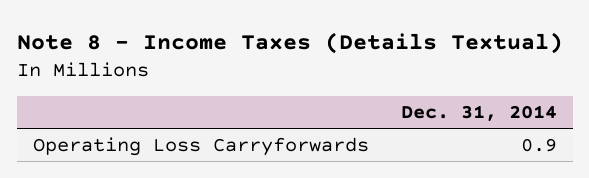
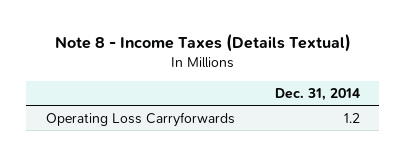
- Operating Loss Carryforwards | 0.9
+ Operating Loss Carryforwards | 1.2

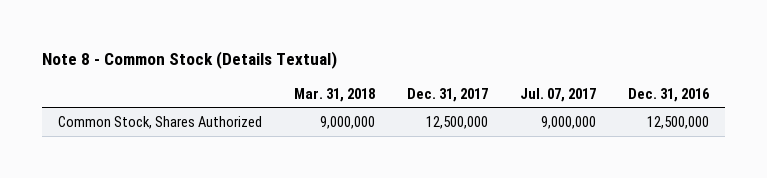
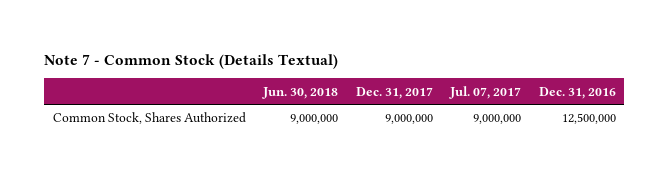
- Note 8 - Common Stock (Details Textual)
+ Note 7 - Common Stock (Details Textual)
- | Mar. 31, 2018 | Dec. 31, 2017 | Jul. 07, 2017 | Dec. 31, 2016
+ | Jun. 30, 2018 | Dec. 31, 2017 | Jul. 07, 2017 | Dec. 31, 2016
- Common Stock, Shares Authorized | 9,000,000 | 12,500,000 | 9,000,000 | 12,500,000
+ Common Stock, Shares Authorized | 9,000,000 | 9,000,000 | 9,000,000 | 12,500,000

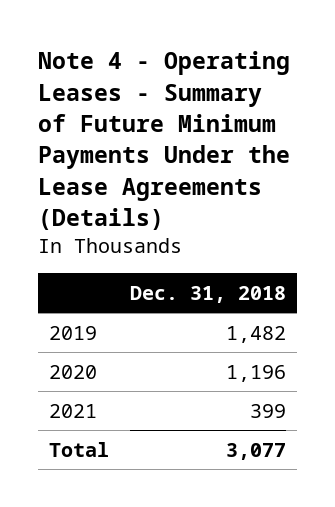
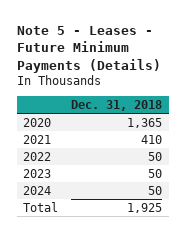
- Note 4 - Operating Leases - Summary of Future Minimum Payments Under the Lease Agreements (Details)
+ Note 5 - Leases - Future Minimum Payments (Details)
- 2019 | 1,482
- 2020 | 1,196
- 2021 | 399
- Total | 3,077
+ 2020 | 1,365
+ 2021 | 410
+ 2022 | 50
+ 2023 | 50
+ 2024 | 50
+ Total | 1,925

